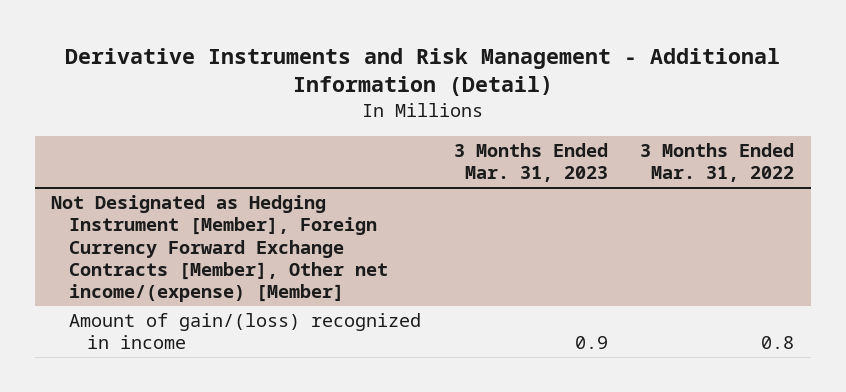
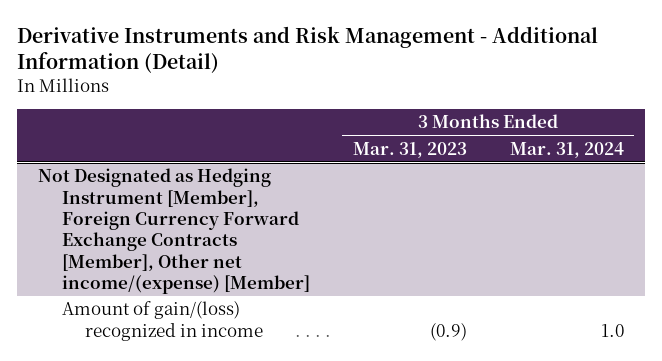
- | 3 Months Ended Mar. 31, 2023 | 3 Months Ended Mar. 31, 2022
+ | 3 Months Ended Mar. 31, 2023 | 3 Months Ended Mar. 31, 2024
@ Not Designated as Hedging Instrument [Member], Foreign Currency Forward Exchange Contracts [Member], Other net income/(expense) [Member]
- Amount of gain/(loss) recognized in income | 0.9 | 0.8
+ Amount of gain/(loss) recognized in income | (0.9) | 1.0

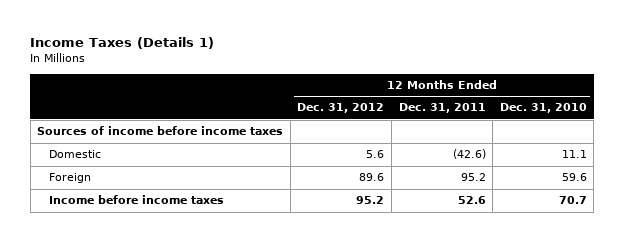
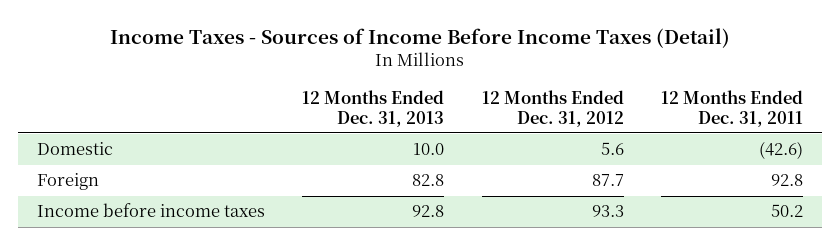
- Income Taxes (Details 1)
+ Income Taxes - Sources of Income Before Income Taxes (Detail)
- | 12 Months Ended Dec. 31, 2012 | 12 Months Ended Dec. 31, 2011 | 12 Months Ended Dec. 31, 2010
+ | 12 Months Ended Dec. 31, 2013 | 12 Months Ended Dec. 31, 2012 | 12 Months Ended Dec. 31, 2011
- Sources of income before income taxes
- Foreign | 89.6 | 95.2 | 59.6
- Income before income taxes | 95.2 | 52.6 | 70.7
+ Foreign | 82.8 | 87.7 | 92.8
+ Income before income taxes | 92.8 | 93.3 | 50.2

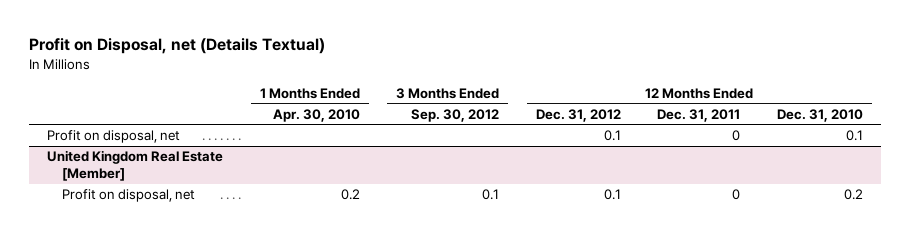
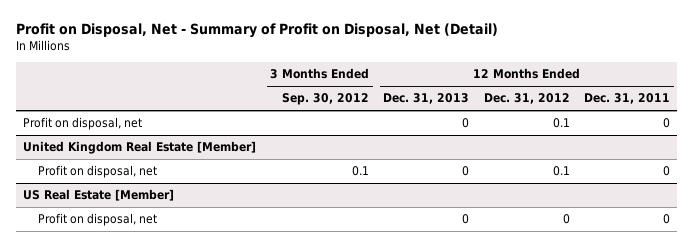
- Profit on Disposal, net (Details Textual)
+ Profit on Disposal, Net - Summary of Profit on Disposal, Net (Detail)
- | 1 Months Ended Apr. 30, 2010 | 3 Months Ended Sep. 30, 2012 | 12 Months Ended Dec. 31, 2012 | 12 Months Ended Dec. 31, 2011 | 12 Months Ended Dec. 31, 2010
+ | 3 Months Ended Sep. 30, 2012 | 12 Months Ended Dec. 31, 2013 | 12 Months Ended Dec. 31, 2012 | 12 Months Ended Dec. 31, 2011
+ US Real Estate [Member]
+ Profit on disposal, net | | 0 | 0 | 0

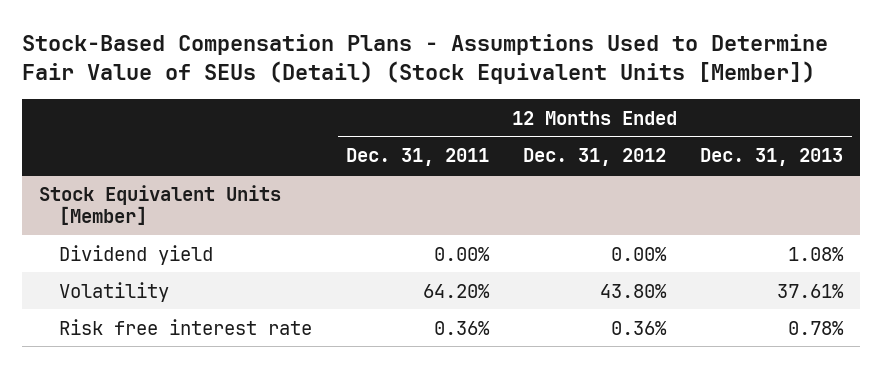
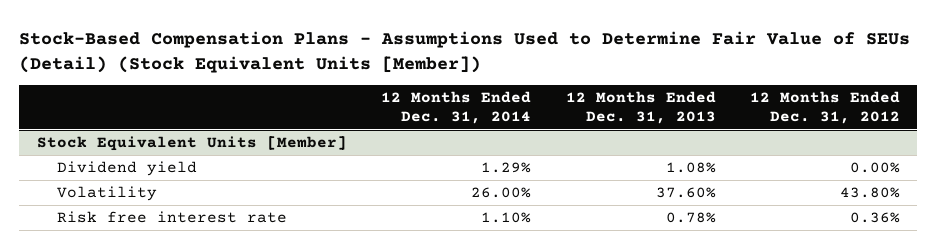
- | 12 Months Ended Dec. 31, 2011 | 12 Months Ended Dec. 31, 2012 | 12 Months Ended Dec. 31, 2013
+ | 12 Months Ended Dec. 31, 2014 | 12 Months Ended Dec. 31, 2013 | 12 Months Ended Dec. 31, 2012
@ Stock Equivalent Units [Member]
- Volatility | 64.20% | 43.80% | 37.61%
+ Volatility | 26.00% | 37.60% | 43.80%

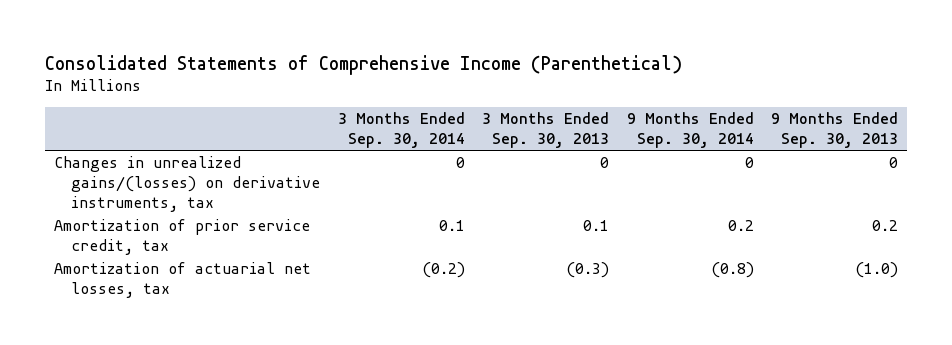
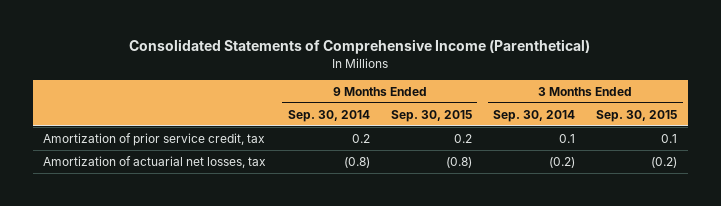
- | 3 Months Ended Sep. 30, 2014 | 3 Months Ended Sep. 30, 2013 | 9 Months Ended Sep. 30, 2014 | 9 Months Ended Sep. 30, 2013
+ | 9 Months Ended Sep. 30, 2014 | 9 Months Ended Sep. 30, 2015 | 3 Months Ended Sep. 30, 2014 | 3 Months Ended Sep. 30, 2015
- Changes in unrealized gains/(losses) on derivative instruments, tax | 0 | 0 | 0 | 0

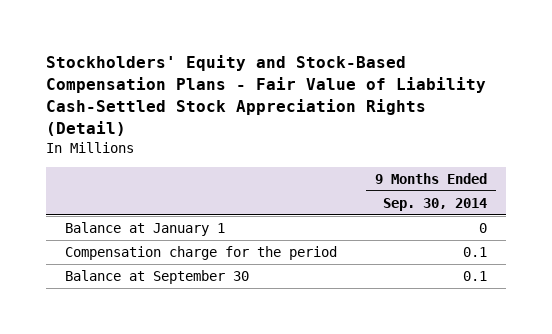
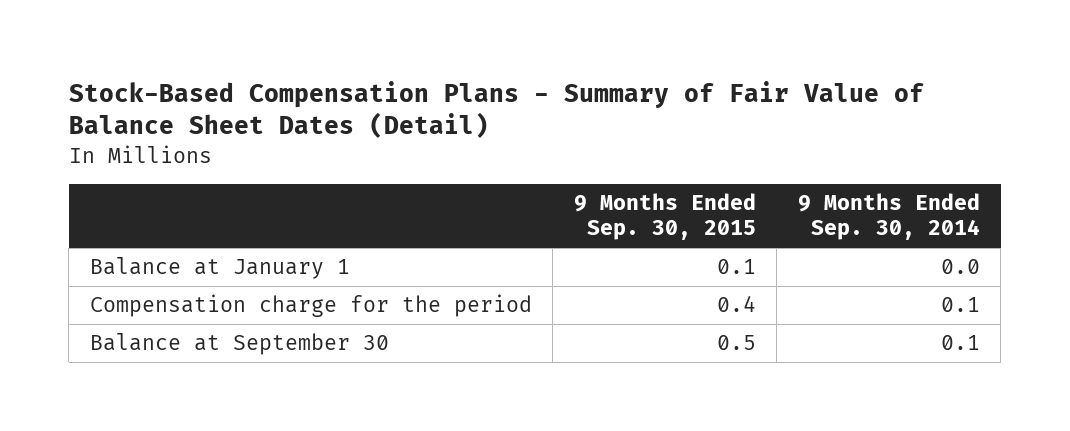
- Stockholders' Equity and Stock-Based Compensation Plans - Fair Value of Liability Cash-Settled Stock Appreciation Rights (Detail)
+ Stock-Based Compensation Plans - Summary of Fair Value of Balance Sheet Dates (Detail)
- | 9 Months Ended Sep. 30, 2014
+ | 9 Months Ended Sep. 30, 2015 | 9 Months Ended Sep. 30, 2014
- Balance at January 1 | 0
+ Balance at January 1 | 0.1 | 0.0

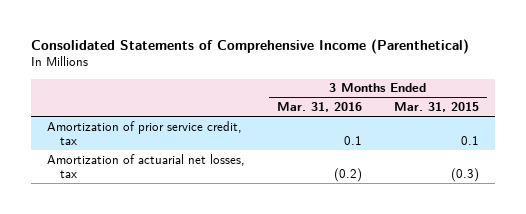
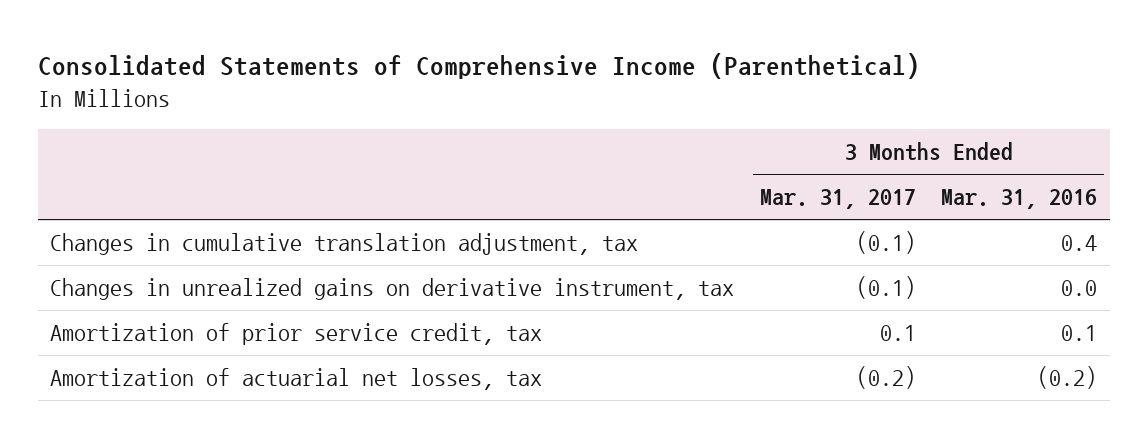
- | 3 Months Ended Mar. 31, 2016 | 3 Months Ended Mar. 31, 2015
+ | 3 Months Ended Mar. 31, 2017 | 3 Months Ended Mar. 31, 2016
+ Changes in cumulative translation adjustment, tax | (0.1) | 0.4
+ Changes in unrealized gains on derivative instrument, tax | (0.1) | 0.0

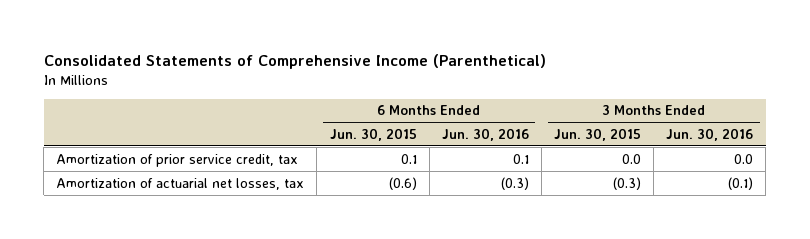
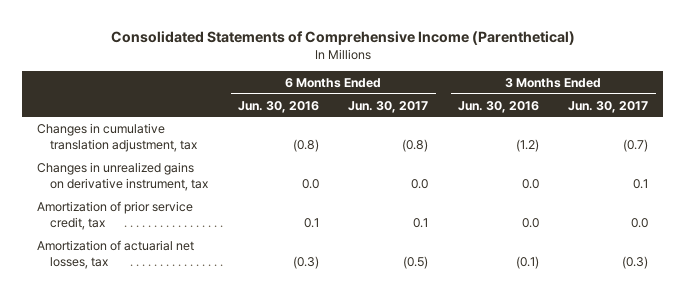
- | 6 Months Ended Jun. 30, 2015 | 6 Months Ended Jun. 30, 2016 | 3 Months Ended Jun. 30, 2015 | 3 Months Ended Jun. 30, 2016
+ | 6 Months Ended Jun. 30, 2016 | 6 Months Ended Jun. 30, 2017 | 3 Months Ended Jun. 30, 2016 | 3 Months Ended Jun. 30, 2017
+ Changes in cumulative translation adjustment, tax | (0.8) | (0.8) | (1.2) | (0.7)
+ Changes in unrealized gains on derivative instrument, tax | 0.0 | 0.0 | 0.0 | 0.1

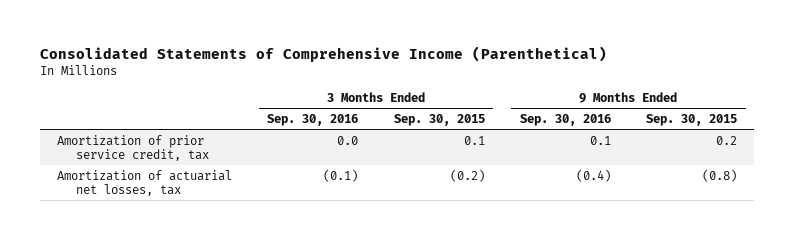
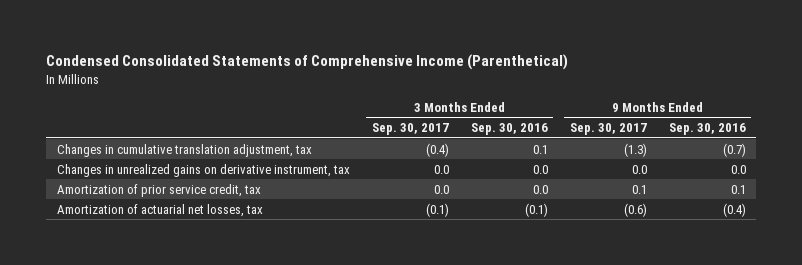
- Consolidated Statements of Comprehensive Income (Parenthetical)
+ Condensed Consolidated Statements of Comprehensive Income (Parenthetical)
- | 3 Months Ended Sep. 30, 2016 | 3 Months Ended Sep. 30, 2015 | 9 Months Ended Sep. 30, 2016 | 9 Months Ended Sep. 30, 2015
+ | 3 Months Ended Sep. 30, 2017 | 3 Months Ended Sep. 30, 2016 | 9 Months Ended Sep. 30, 2017 | 9 Months Ended Sep. 30, 2016
+ Changes in cumulative translation adjustment, tax | (0.4) | 0.1 | (1.3) | (0.7)
+ Changes in unrealized gains on derivative instrument, tax | 0.0 | 0.0 | 0.0 | 0.0

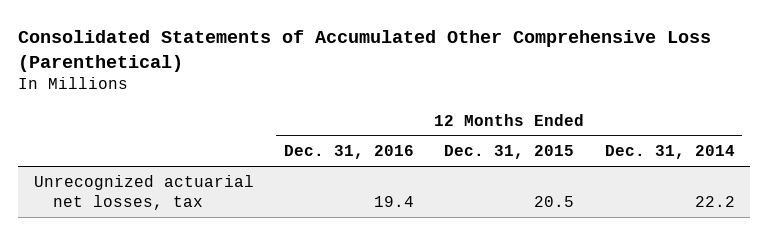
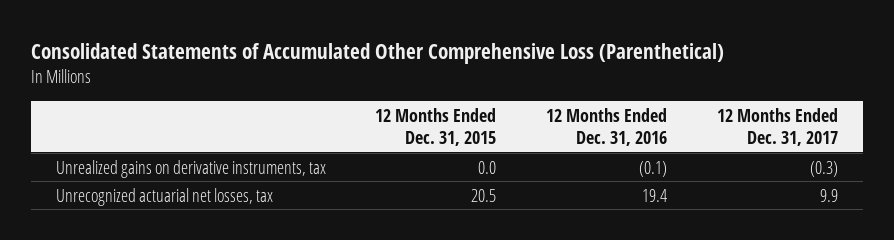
- | 12 Months Ended Dec. 31, 2016 | 12 Months Ended Dec. 31, 2015 | 12 Months Ended Dec. 31, 2014
+ | 12 Months Ended Dec. 31, 2015 | 12 Months Ended Dec. 31, 2016 | 12 Months Ended Dec. 31, 2017
+ Unrealized gains on derivative instruments, tax | 0.0 | (0.1) | (0.3)

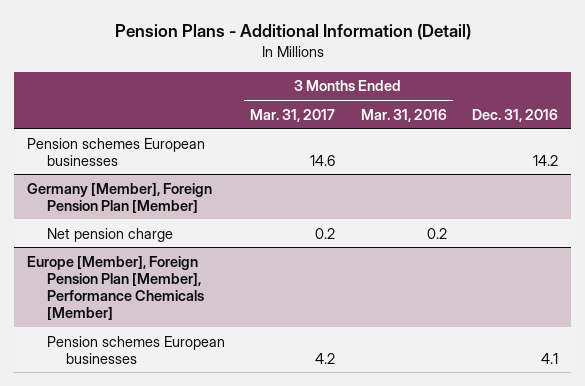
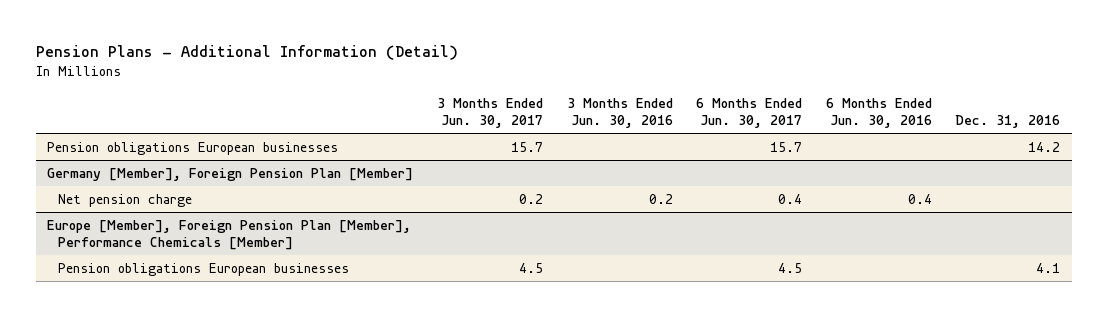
- | 3 Months Ended Mar. 31, 2017 | 3 Months Ended Mar. 31, 2016 | Dec. 31, 2016
+ | 3 Months Ended Jun. 30, 2017 | 3 Months Ended Jun. 30, 2016 | 6 Months Ended Jun. 30, 2017 | 6 Months Ended Jun. 30, 2016 | Dec. 31, 2016
- Pension schemes European businesses | 14.6 | | 14.2
+ Pension obligations European businesses | 15.7 | | 15.7 | | 14.2
@ Europe [Member], Foreign Pension Plan [Member], Performance Chemicals [Member]
- Pension schemes European businesses | 4.2 | | 4.1
+ Pension obligations European businesses | 4.5 | | 4.5 | | 4.1

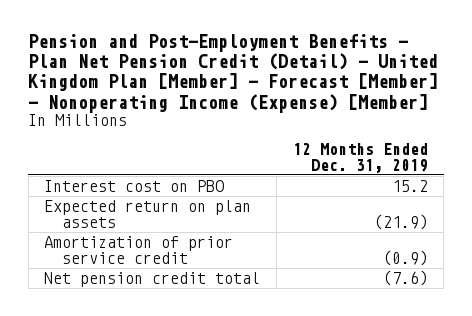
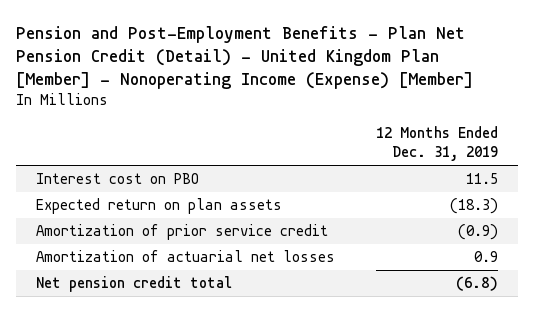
- Pension and Post-Employment Benefits - Plan Net Pension Credit (Detail) - United Kingdom Plan [Member] - Forecast [Member] - Nonoperating Income (Expense) [Member]
+ Pension and Post-Employment Benefits - Plan Net Pension Credit (Detail) - United Kingdom Plan [Member] - Nonoperating Income (Expense) [Member]
- Interest cost on PBO | 15.2
- Expected return on plan assets | (21.9)
+ Interest cost on PBO | 11.5
+ Expected return on plan assets | (18.3)
- Net pension credit total | (7.6)
+ Amortization of actuarial net losses | 0.9
+ Net pension credit total | (6.8)

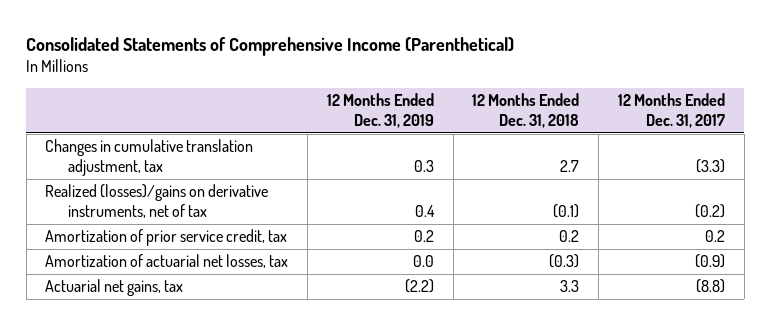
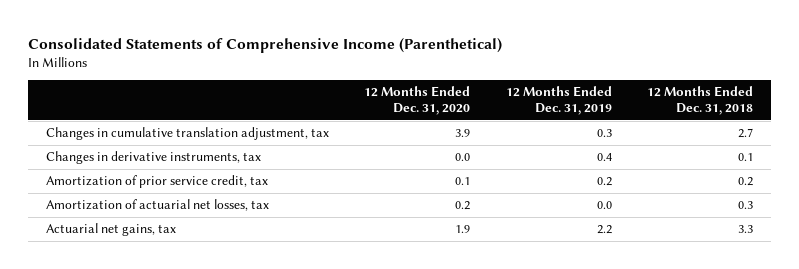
- | 12 Months Ended Dec. 31, 2019 | 12 Months Ended Dec. 31, 2018 | 12 Months Ended Dec. 31, 2017
+ | 12 Months Ended Dec. 31, 2020 | 12 Months Ended Dec. 31, 2019 | 12 Months Ended Dec. 31, 2018
- Realized (losses)/gains on derivative instruments, net of tax | 0.4 | (0.1) | (0.2)
+ Changes in derivative instruments, tax | 0.0 | 0.4 | 0.1
- Amortization of actuarial net losses, tax | 0.0 | (0.3) | (0.9)
- Actuarial net gains, tax | (2.2) | 3.3 | (8.8)
+ Amortization of actuarial net losses, tax | 0.2 | 0.0 | 0.3
+ Actuarial net gains, tax | 1.9 | 2.2 | 3.3

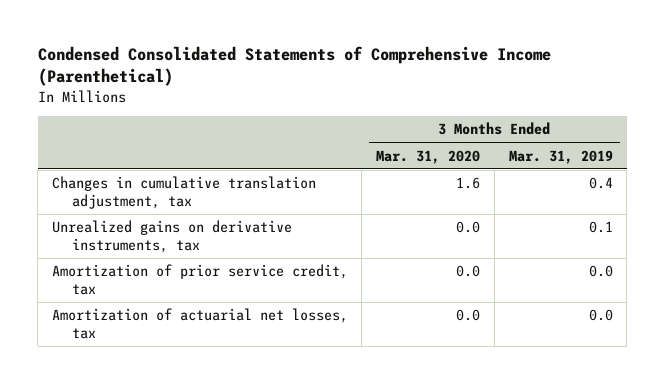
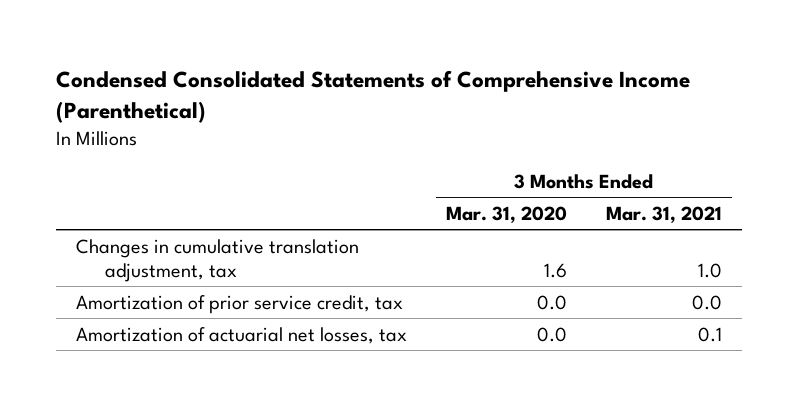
- | 3 Months Ended Mar. 31, 2020 | 3 Months Ended Mar. 31, 2019
+ | 3 Months Ended Mar. 31, 2020 | 3 Months Ended Mar. 31, 2021
- Unrealized gains on derivative instruments, tax | 0.0 | 0.1

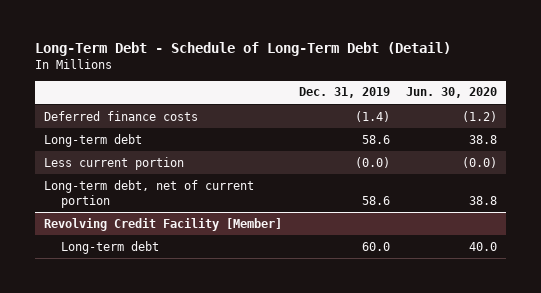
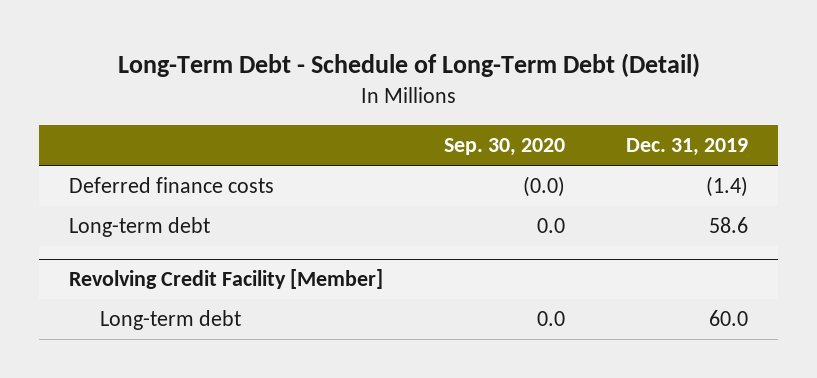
- | Dec. 31, 2019 | Jun. 30, 2020
+ | Sep. 30, 2020 | Dec. 31, 2019
- Less current portion | (0.0) | (0.0)
- Long-term debt, net of current portion | 58.6 | 38.8

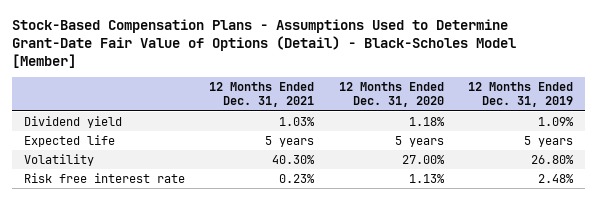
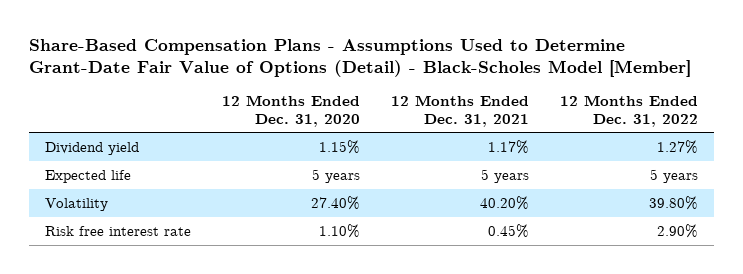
- Stock-Based Compensation Plans - Assumptions Used to Determine Grant-Date Fair Value of Options (Detail) - Black-Scholes Model [Member]
+ Share-Based Compensation Plans - Assumptions Used to Determine Grant-Date Fair Value of Options (Detail) - Black-Scholes Model [Member]
- | 12 Months Ended Dec. 31, 2021 | 12 Months Ended Dec. 31, 2020 | 12 Months Ended Dec. 31, 2019
+ | 12 Months Ended Dec. 31, 2020 | 12 Months Ended Dec. 31, 2021 | 12 Months Ended Dec. 31, 2022
- Dividend yield | 1.03% | 1.18% | 1.09%
+ Dividend yield | 1.15% | 1.17% | 1.27%
- Volatility | 40.30% | 27.00% | 26.80%
- Risk free interest rate | 0.23% | 1.13% | 2.48%
+ Volatility | 27.40% | 40.20% | 39.80%
+ Risk free interest rate | 1.10% | 0.45% | 2.90%

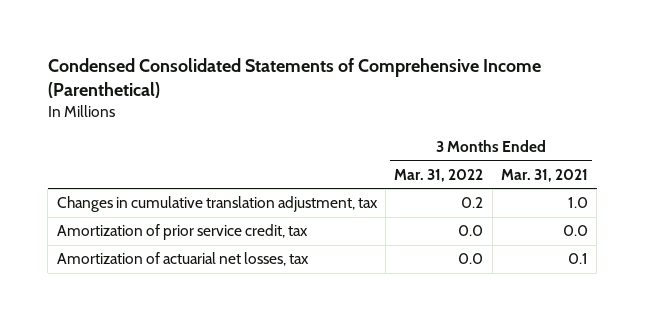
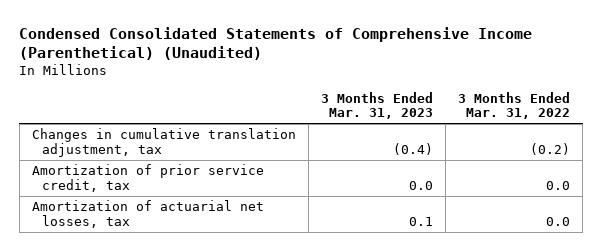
- Condensed Consolidated Statements of Comprehensive Income (Parenthetical)
+ Condensed Consolidated Statements of Comprehensive Income (Parenthetical) (Unaudited)
- | 3 Months Ended Mar. 31, 2022 | 3 Months Ended Mar. 31, 2021
+ | 3 Months Ended Mar. 31, 2023 | 3 Months Ended Mar. 31, 2022
- Changes in cumulative translation adjustment, tax | 0.2 | 1.0
+ Changes in cumulative translation adjustment, tax | (0.4) | (0.2)

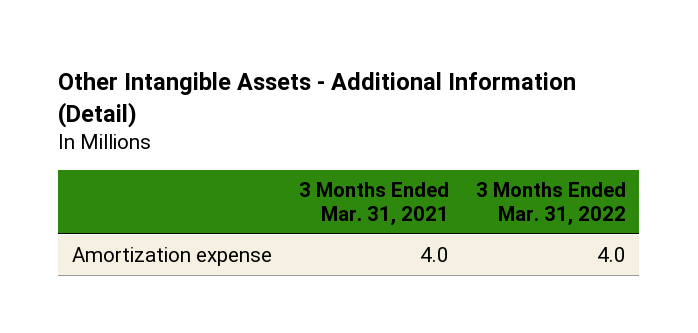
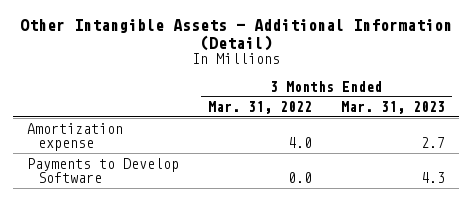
- | 3 Months Ended Mar. 31, 2021 | 3 Months Ended Mar. 31, 2022
+ | 3 Months Ended Mar. 31, 2022 | 3 Months Ended Mar. 31, 2023
+ Payments to Develop Software | 0.0 | 4.3

